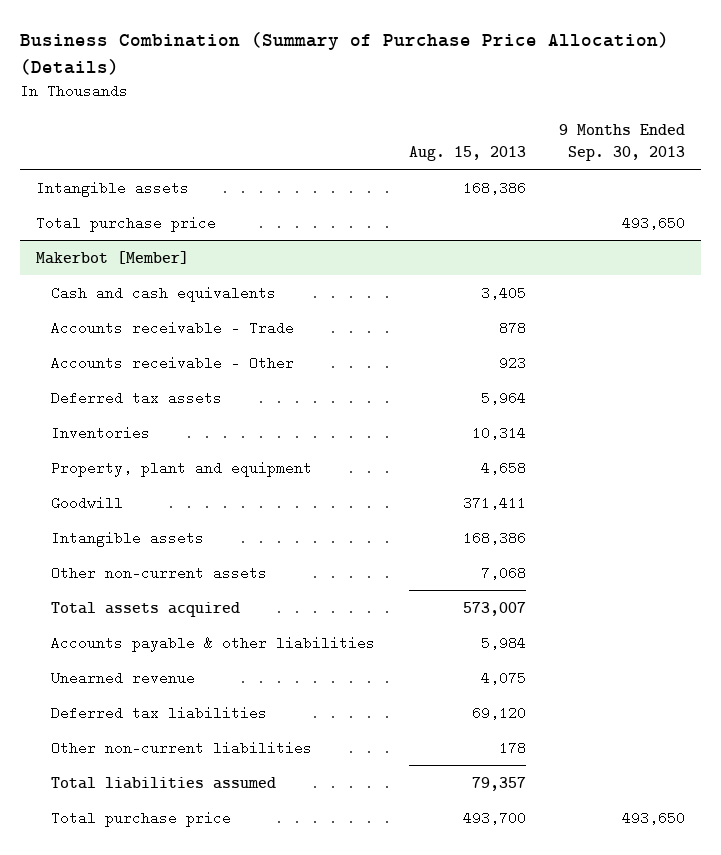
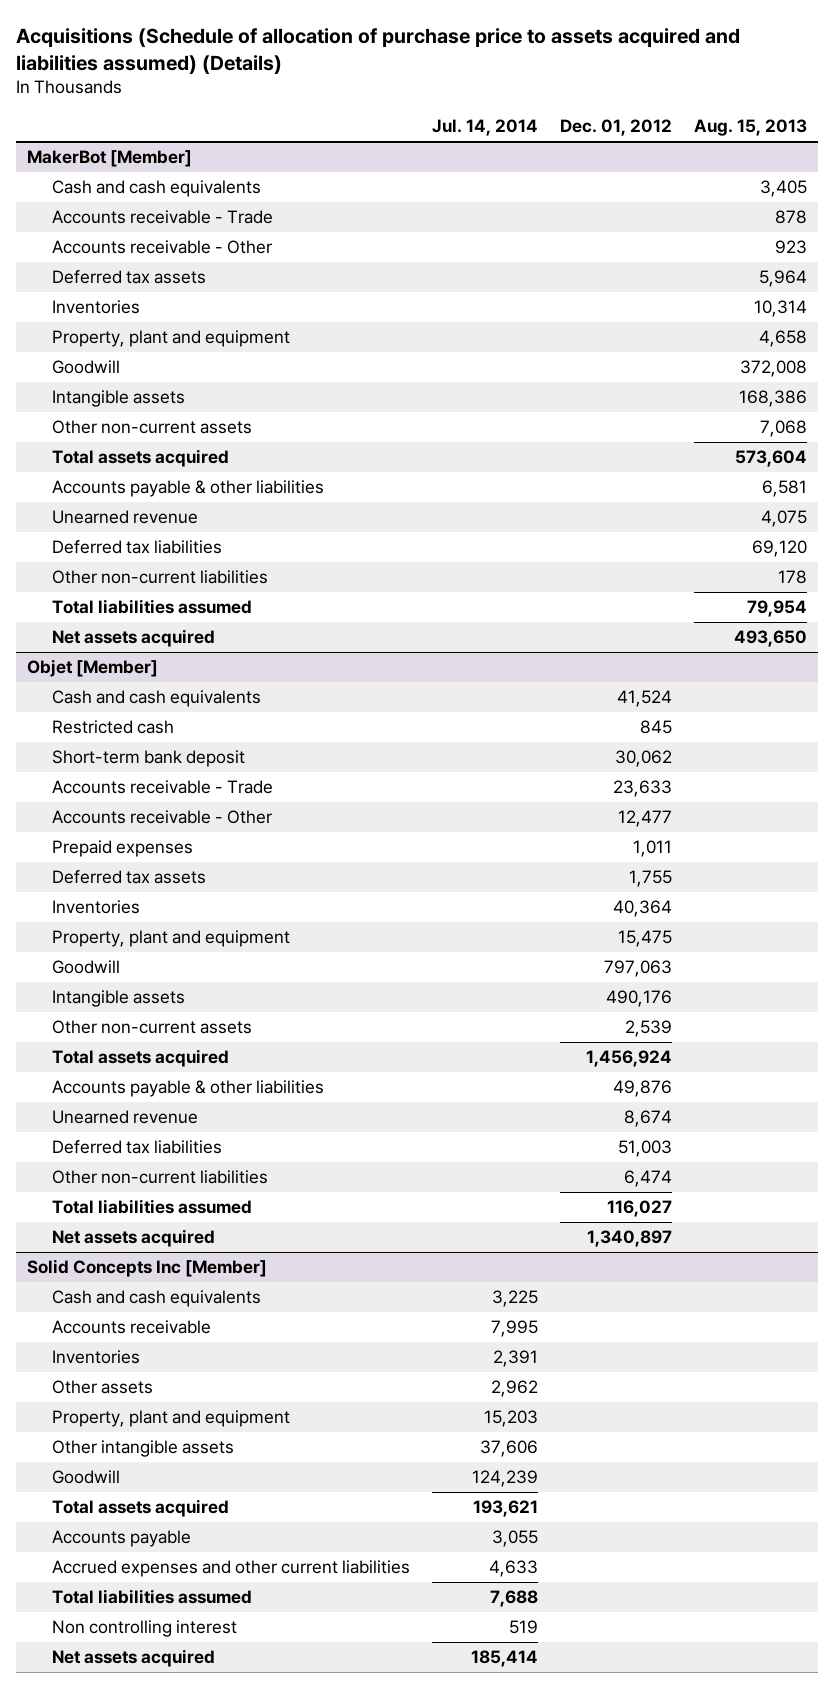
- Business Combination (Summary of Purchase Price Allocation) (Details)
+ Acquisitions (Schedule of allocation of purchase price to assets acquired and liabilities assumed) (Details)
- | Aug. 15, 2013 | 9 Months Ended Sep. 30, 2013
+ | Jul. 14, 2014 | Dec. 01, 2012 | Aug. 15, 2013
- Intangible assets | 168,386 |
- Total purchase price | | 493,650
- Makerbot [Member]
+ MakerBot [Member]
- Goodwill | 371,411 |
+ Goodwill | | | 372,008
- Total assets acquired | 573,007 |
- Accounts payable & other liabilities | 5,984 |
+ Total assets acquired | | | 573,604
+ Accounts payable & other liabilities | | | 6,581
- Total liabilities assumed | 79,357 |
- Total purchase price | 493,700 | 493,650
+ Total liabilities assumed | | | 79,954
+ Net assets acquired | | | 493,650
+ Objet [Member]
+ Cash and cash equivalents | | 41,524 |
+ Restricted cash | | 845 |
+ Short-term bank deposit | | 30,062 |
+ Accounts receivable - Trade | | 23,633 |
+ Accounts receivable - Other | | 12,477 |
+ Prepaid expenses | | 1,011 |
+ Deferred tax assets | | 1,755 |
+ Inventories | | 40,364 |
+ Property, plant and equipment | | 15,475 |
+ Goodwill | | 797,063 |
+ Intangible assets | | 490,176 |
+ Other non-current assets | | 2,539 |
+ Total assets acquired | | 1,456,924 |
+ Accounts payable & other liabilities | | 49,876 |
+ Unearned revenue | | 8,674 |
+ Deferred tax liabilities | | 51,003 |
+ Other non-current liabilities | | 6,474 |
+ Total liabilities assumed | | 116,027 |
+ Net assets acquired | | 1,340,897 |
+ Solid Concepts Inc [Member]
+ Cash and cash equivalents | 3,225 | |
+ Accounts receivable | 7,995 | |
+ Inventories | 2,391 | |
+ Other assets | 2,962 | |
+ Property, plant and equipment | 15,203 | |
+ Other intangible assets | 37,606 | |
+ Goodwill | 124,239 | |
+ Total assets acquired | 193,621 | |
+ Accounts payable | 3,055 | |
+ Accrued expenses and other current liabilities | 4,633 | |
+ Total liabilities assumed | 7,688 | |
+ Non controlling interest | 519 | |
+ Net assets acquired | 185,414 | |

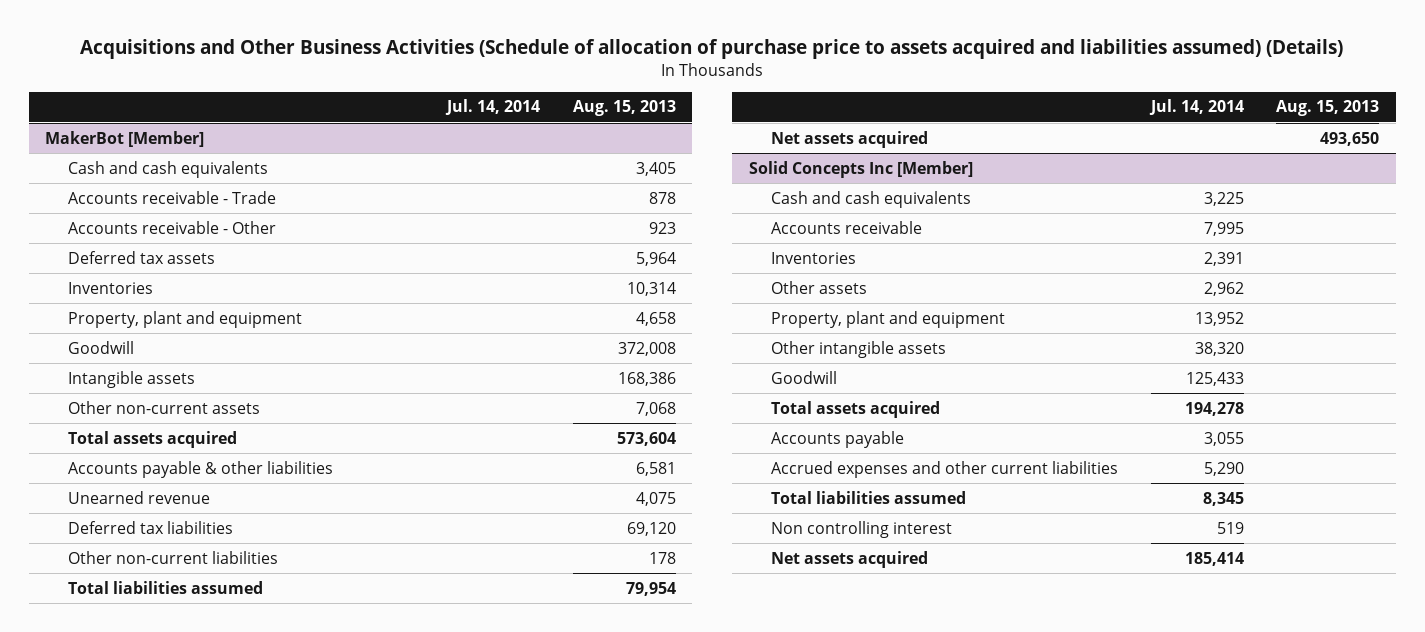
- Acquisitions (Schedule of allocation of purchase price to assets acquired and liabilities assumed) (Details)
+ Acquisitions and Other Business Activities (Schedule of allocation of purchase price to assets acquired and liabilities assumed) (Details)
- | Jul. 14, 2014 | Dec. 01, 2012 | Aug. 15, 2013
+ | Jul. 14, 2014 | Aug. 15, 2013
- Objet [Member]
- Cash and cash equivalents | | 41,524 |
- Restricted cash | | 845 |
- Short-term bank deposit | | 30,062 |
- Accounts receivable - Trade | | 23,633 |
- Accounts receivable - Other | | 12,477 |
- Prepaid expenses | | 1,011 |
- Deferred tax assets | | 1,755 |
- Inventories | | 40,364 |
- Property, plant and equipment | | 15,475 |
- Goodwill | | 797,063 |
- Intangible assets | | 490,176 |
- Other non-current assets | | 2,539 |
- Total assets acquired | | 1,456,924 |
- Accounts payable & other liabilities | | 49,876 |
- Unearned revenue | | 8,674 |
- Deferred tax liabilities | | 51,003 |
- Other non-current liabilities | | 6,474 |
- Total liabilities assumed | | 116,027 |
- Net assets acquired | | 1,340,897 |
@ Solid Concepts Inc [Member]
- Property, plant and equipment | 15,203 | |
- Other intangible assets | 37,606 | |
- Goodwill | 124,239 | |
- Total assets acquired | 193,621 | |
+ Property, plant and equipment | 13,952 |
+ Other intangible assets | 38,320 |
+ Goodwill | 125,433 |
+ Total assets acquired | 194,278 |
- Accrued expenses and other current liabilities | 4,633 | |
- Total liabilities assumed | 7,688 | |
+ Accrued expenses and other current liabilities | 5,290 |
+ Total liabilities assumed | 8,345 |

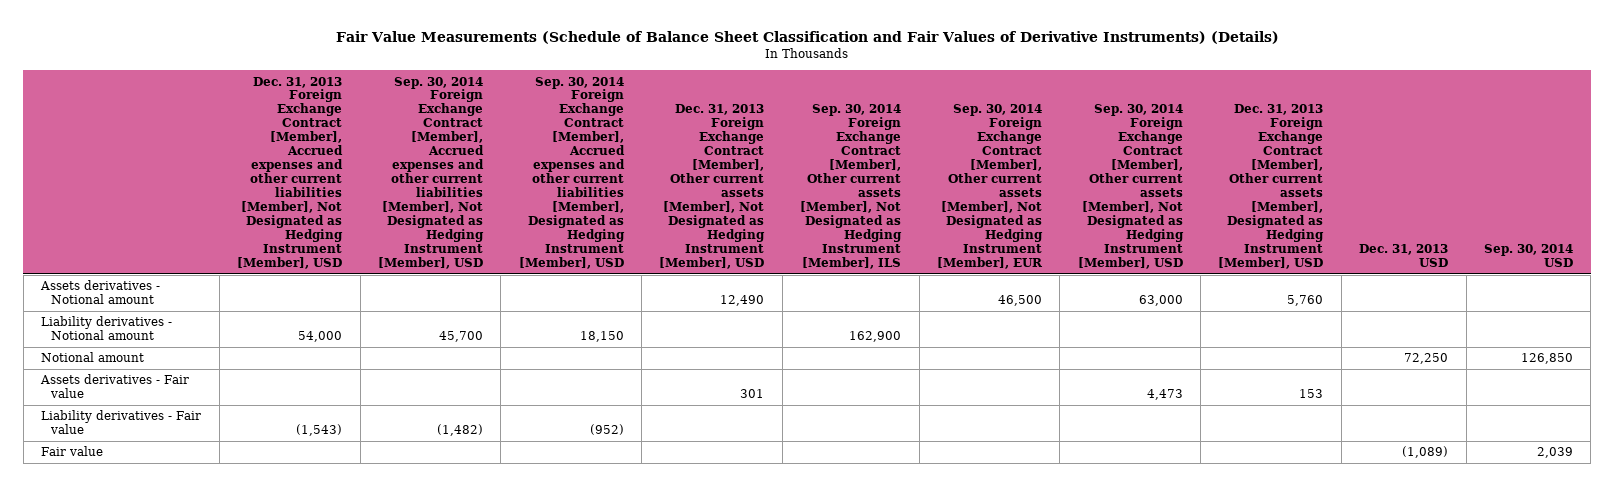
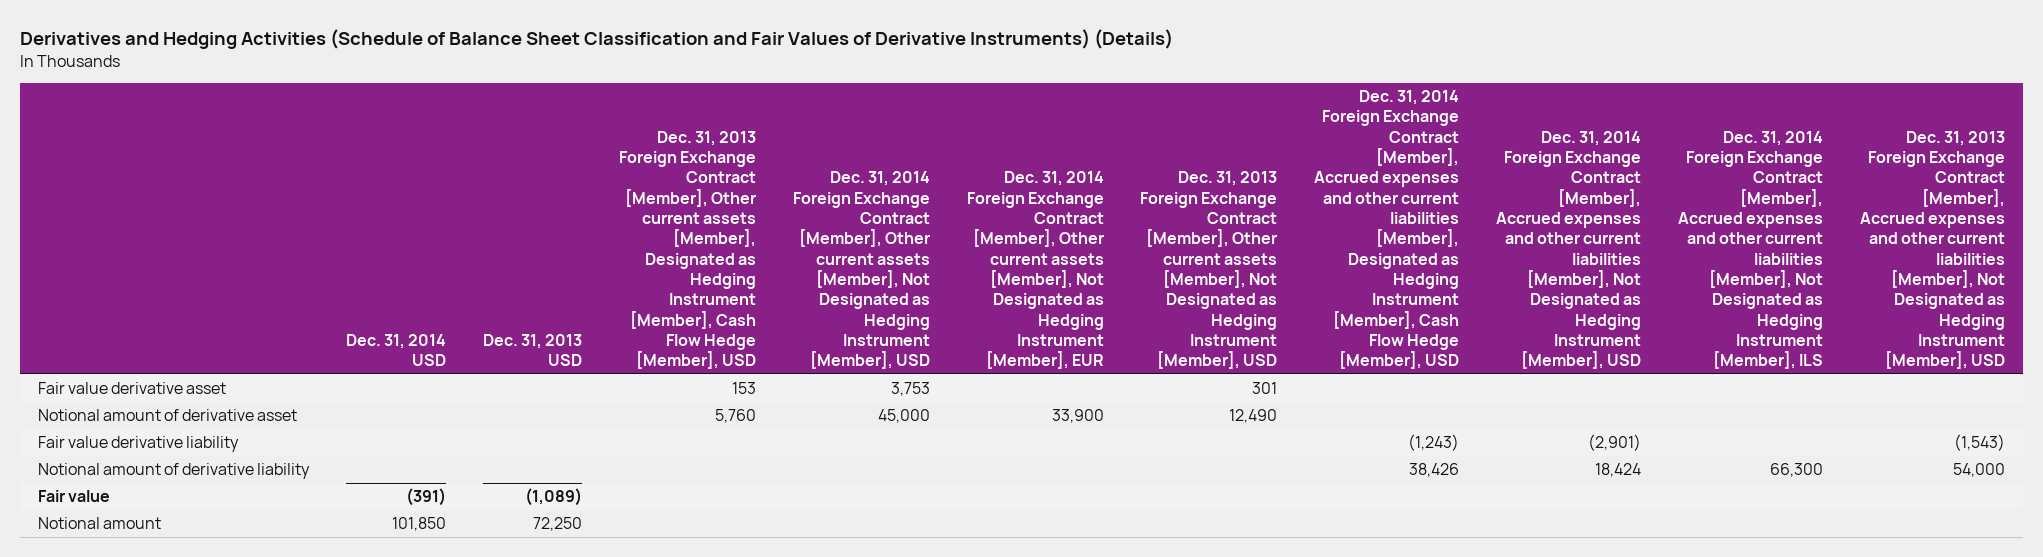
- Fair Value Measurements (Schedule of Balance Sheet Classification and Fair Values of Derivative Instruments) (Details)
+ Derivatives and Hedging Activities (Schedule of Balance Sheet Classification and Fair Values of Derivative Instruments) (Details)
- | Dec. 31, 2013 Foreign Exchange Contract [Member], Accrued expenses and other current liabilities [Member], Not Designated as Hedging Instrument [Member], USD | Sep. 30, 2014 Foreign Exchange Contract [Member], Accrued expenses and other current liabilities [Member], Not Designated as Hedging Instrument [Member], USD | Sep. 30, 2014 Foreign Exchange Contract [Member], Accrued expenses and other current liabilities [Member], Designated as Hedging Instrument [Member], USD | Dec. 31, 2013 Foreign Exchange Contract [Member], Other current assets [Member], Not Designated as Hedging Instrument [Member], USD | Sep. 30, 2014 Foreign Exchange Contract [Member], Other current assets [Member], Not Designated as Hedging Instrument [Member], ILS | Sep. 30, 2014 Foreign Exchange Contract [Member], Other current assets [Member], Not Designated as Hedging Instrument [Member], EUR | Sep. 30, 2014 Foreign Exchange Contract [Member], Other current assets [Member], Not Designated as Hedging Instrument [Member], USD | Dec. 31, 2013 Foreign Exchange Contract [Member], Other current assets [Member], Designated as Hedging Instrument [Member], USD | Dec. 31, 2013 USD | Sep. 30, 2014 USD
+ | Dec. 31, 2014 USD | Dec. 31, 2013 USD | Dec. 31, 2013 Foreign Exchange Contract [Member], Other current assets [Member], Designated as Hedging Instrument [Member], Cash Flow Hedge [Member], USD | Dec. 31, 2014 Foreign Exchange Contract [Member], Other current assets [Member], Not Designated as Hedging Instrument [Member], USD | Dec. 31, 2014 Foreign Exchange Contract [Member], Other current assets [Member], Not Designated as Hedging Instrument [Member], EUR | Dec. 31, 2013 Foreign Exchange Contract [Member], Other current assets [Member], Not Designated as Hedging Instrument [Member], USD | Dec. 31, 2014 Foreign Exchange Contract [Member], Accrued expenses and other current liabilities [Member], Designated as Hedging Instrument [Member], Cash Flow Hedge [Member], USD | Dec. 31, 2014 Foreign Exchange Contract [Member], Accrued expenses and other current liabilities [Member], Not Designated as Hedging Instrument [Member], USD | Dec. 31, 2014 Foreign Exchange Contract [Member], Accrued expenses and other current liabilities [Member], Not Designated as Hedging Instrument [Member], ILS | Dec. 31, 2013 Foreign Exchange Contract [Member], Accrued expenses and other current liabilities [Member], Not Designated as Hedging Instrument [Member], USD
- Assets derivatives - Notional amount | | | | 12,490 | | 46,500 | 63,000 | 5,760 | |
- Liability derivatives - Notional amount | 54,000 | 45,700 | 18,150 | | 162,900 | | | | |
- Assets derivatives - Fair value | | | | 301 | | | 4,473 | 153 | |
- Liability derivatives - Fair value | (1,543) | (1,482) | (952) | | | | | | |
+ Fair value derivative asset | | | 153 | 3,753 | | 301 | | | |
+ Notional amount of derivative asset | | | 5,760 | 45,000 | 33,900 | 12,490 | | | |
+ Fair value derivative liability | | | | | | | (1,243) | (2,901) | | (1,543)
+ Notional amount of derivative liability | | | | | | | 38,426 | 18,424 | 66,300 | 54,000
moved down: Notional amount | 101,850 | 72,250 | | | | | | | |

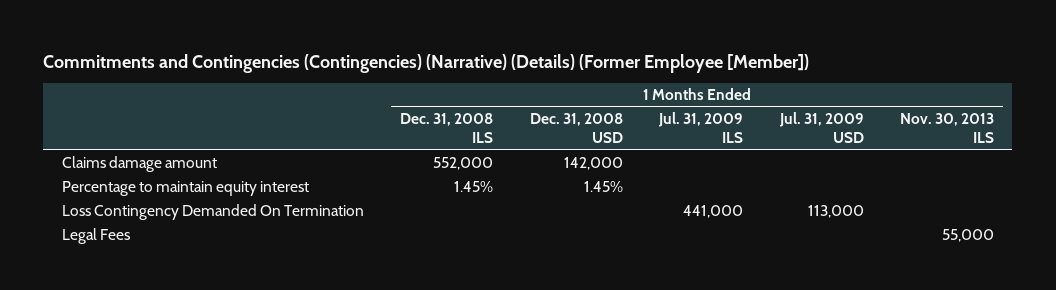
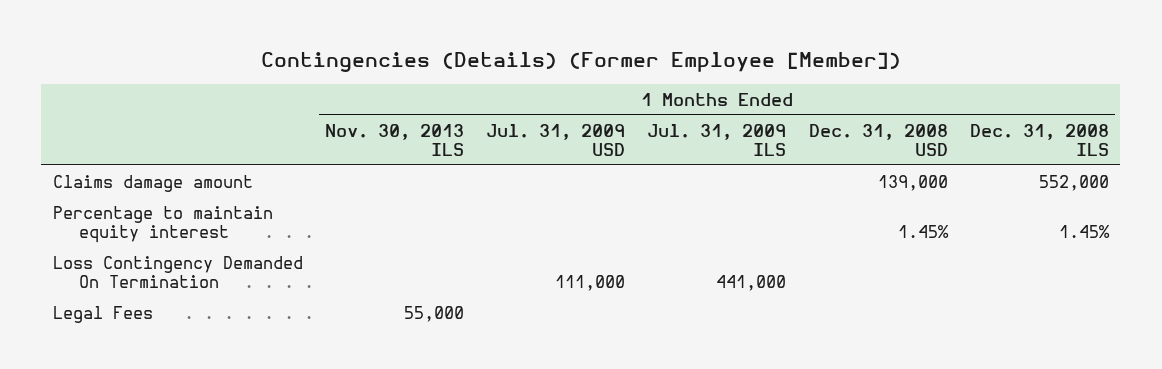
- Commitments and Contingencies (Contingencies) (Narrative) (Details) (Former Employee [Member])
+ Contingencies (Details) (Former Employee [Member])
- | 1 Months Ended Dec. 31, 2008 ILS | 1 Months Ended Dec. 31, 2008 USD | 1 Months Ended Jul. 31, 2009 ILS | 1 Months Ended Jul. 31, 2009 USD | 1 Months Ended Nov. 30, 2013 ILS
+ | 1 Months Ended Nov. 30, 2013 ILS | 1 Months Ended Jul. 31, 2009 USD | 1 Months Ended Jul. 31, 2009 ILS | 1 Months Ended Dec. 31, 2008 USD | 1 Months Ended Dec. 31, 2008 ILS
- Claims damage amount | 552,000 | 142,000 | | |
+ Claims damage amount | | | | 139,000 | 552,000
- Loss Contingency Demanded On Termination | | | 441,000 | 113,000 |
+ Loss Contingency Demanded On Termination | | 111,000 | 441,000 | |

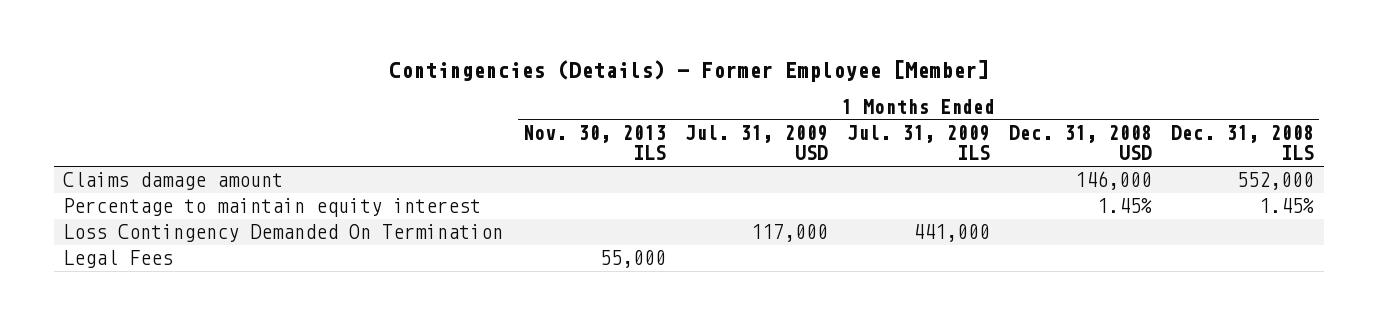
- Contingencies (Details) (Former Employee [Member])
+ Contingencies (Details) - Former Employee [Member]
- Claims damage amount | | | | 139,000 | 552,000
+ Claims damage amount | | | | 146,000 | 552,000
- Loss Contingency Demanded On Termination | | 111,000 | 441,000 | |
+ Loss Contingency Demanded On Termination | | 117,000 | 441,000 | |

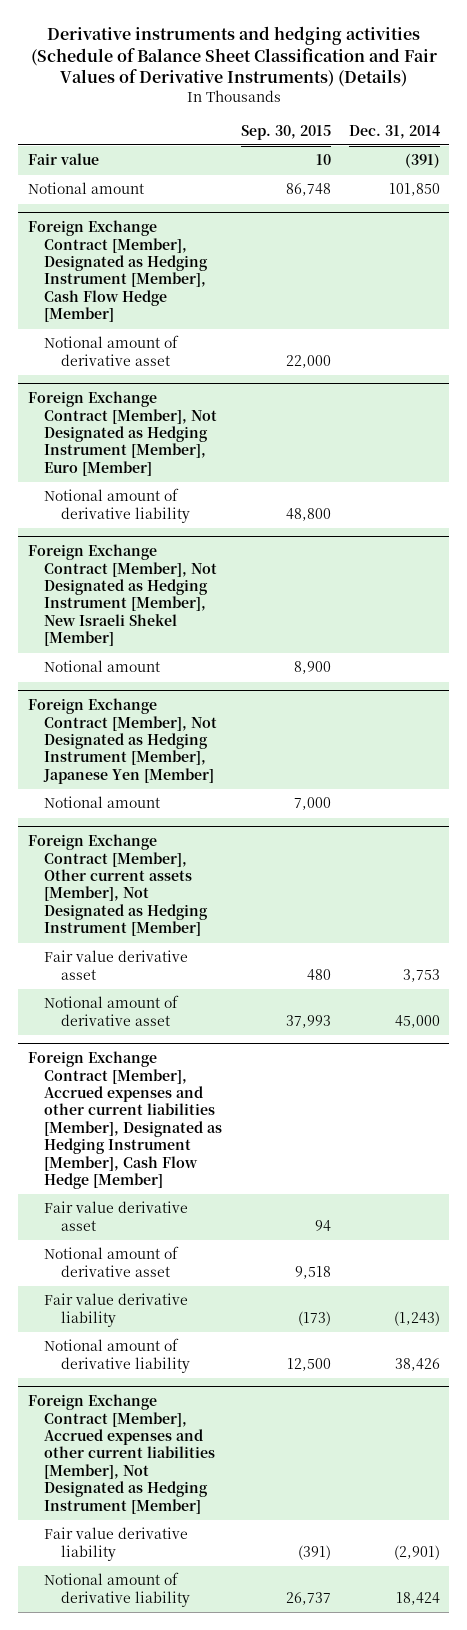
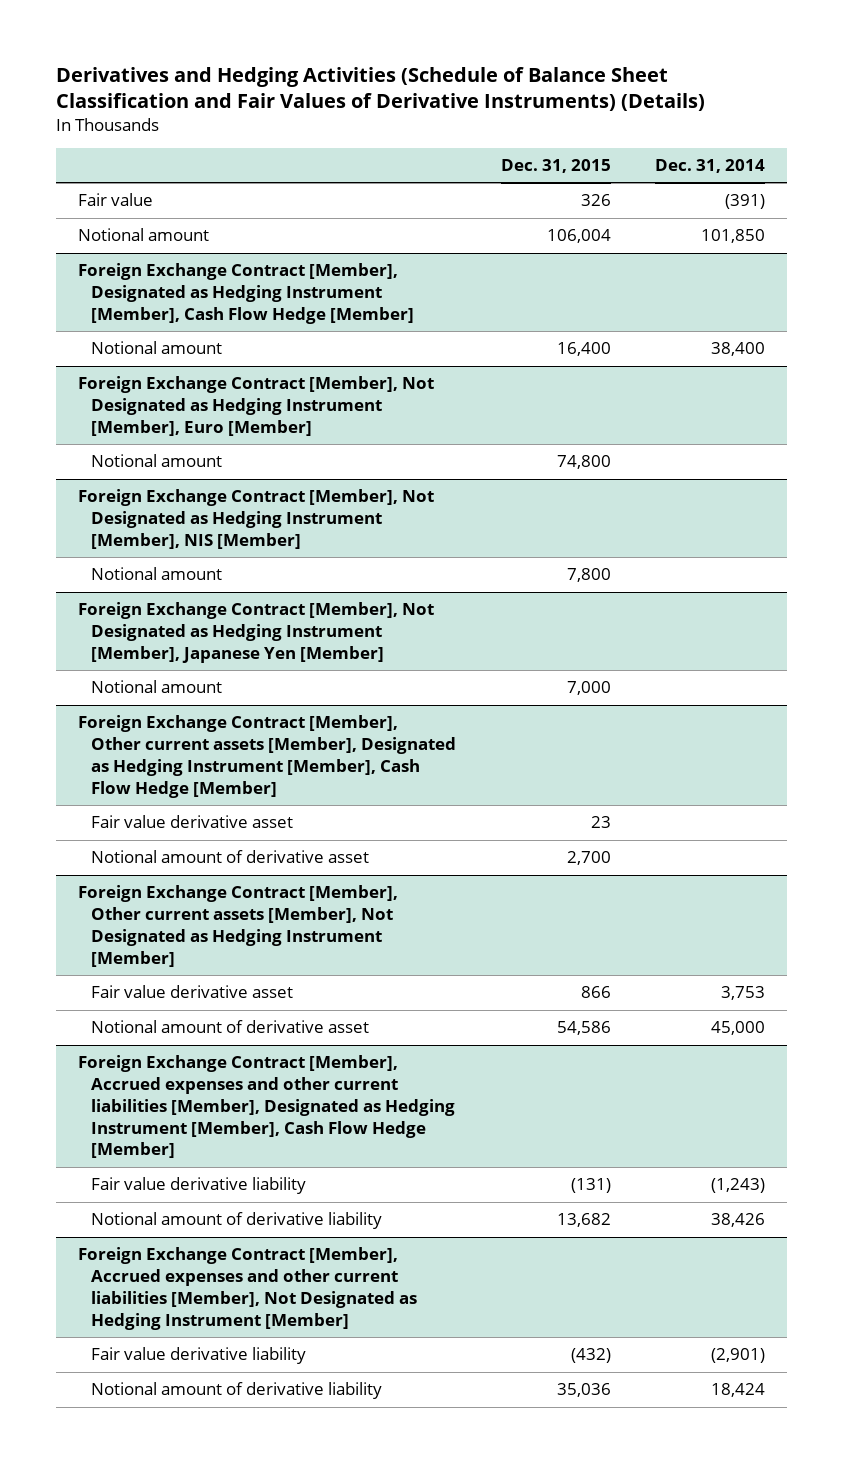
- Derivative instruments and hedging activities (Schedule of Balance Sheet Classification and Fair Values of Derivative Instruments) (Details)
+ Derivatives and Hedging Activities (Schedule of Balance Sheet Classification and Fair Values of Derivative Instruments) (Details)
- | Sep. 30, 2015 | Dec. 31, 2014
+ | Dec. 31, 2015 | Dec. 31, 2014
@ Foreign Exchange Contract [Member], Designated as Hedging Instrument [Member], Cash Flow Hedge [Member]
- Notional amount of derivative asset | 22,000 |
+ Notional amount | 16,400 | 38,400
@ Foreign Exchange Contract [Member], Not Designated as Hedging Instrument [Member], Euro [Member]
- Notional amount of derivative liability | 48,800 |
- Foreign Exchange Contract [Member], Not Designated as Hedging Instrument [Member], New Israeli Shekel [Member]
@ Foreign Exchange Contract [Member], Not Designated as Hedging Instrument [Member], Euro [Member]
+ Notional amount | 74,800 |
+ Foreign Exchange Contract [Member], Not Designated as Hedging Instrument [Member], NIS [Member]
+ Foreign Exchange Contract [Member], Other current assets [Member], Designated as Hedging Instrument [Member], Cash Flow Hedge [Member]
+ Fair value derivative asset | 23 |
+ Notional amount of derivative asset | 2,700 |
@ Foreign Exchange Contract [Member], Accrued expenses and other current liabilities [Member], Designated as Hedging Instrument [Member], Cash Flow Hedge [Member]
- Fair value derivative asset | 94 |
- Notional amount of derivative asset | 9,518 |

